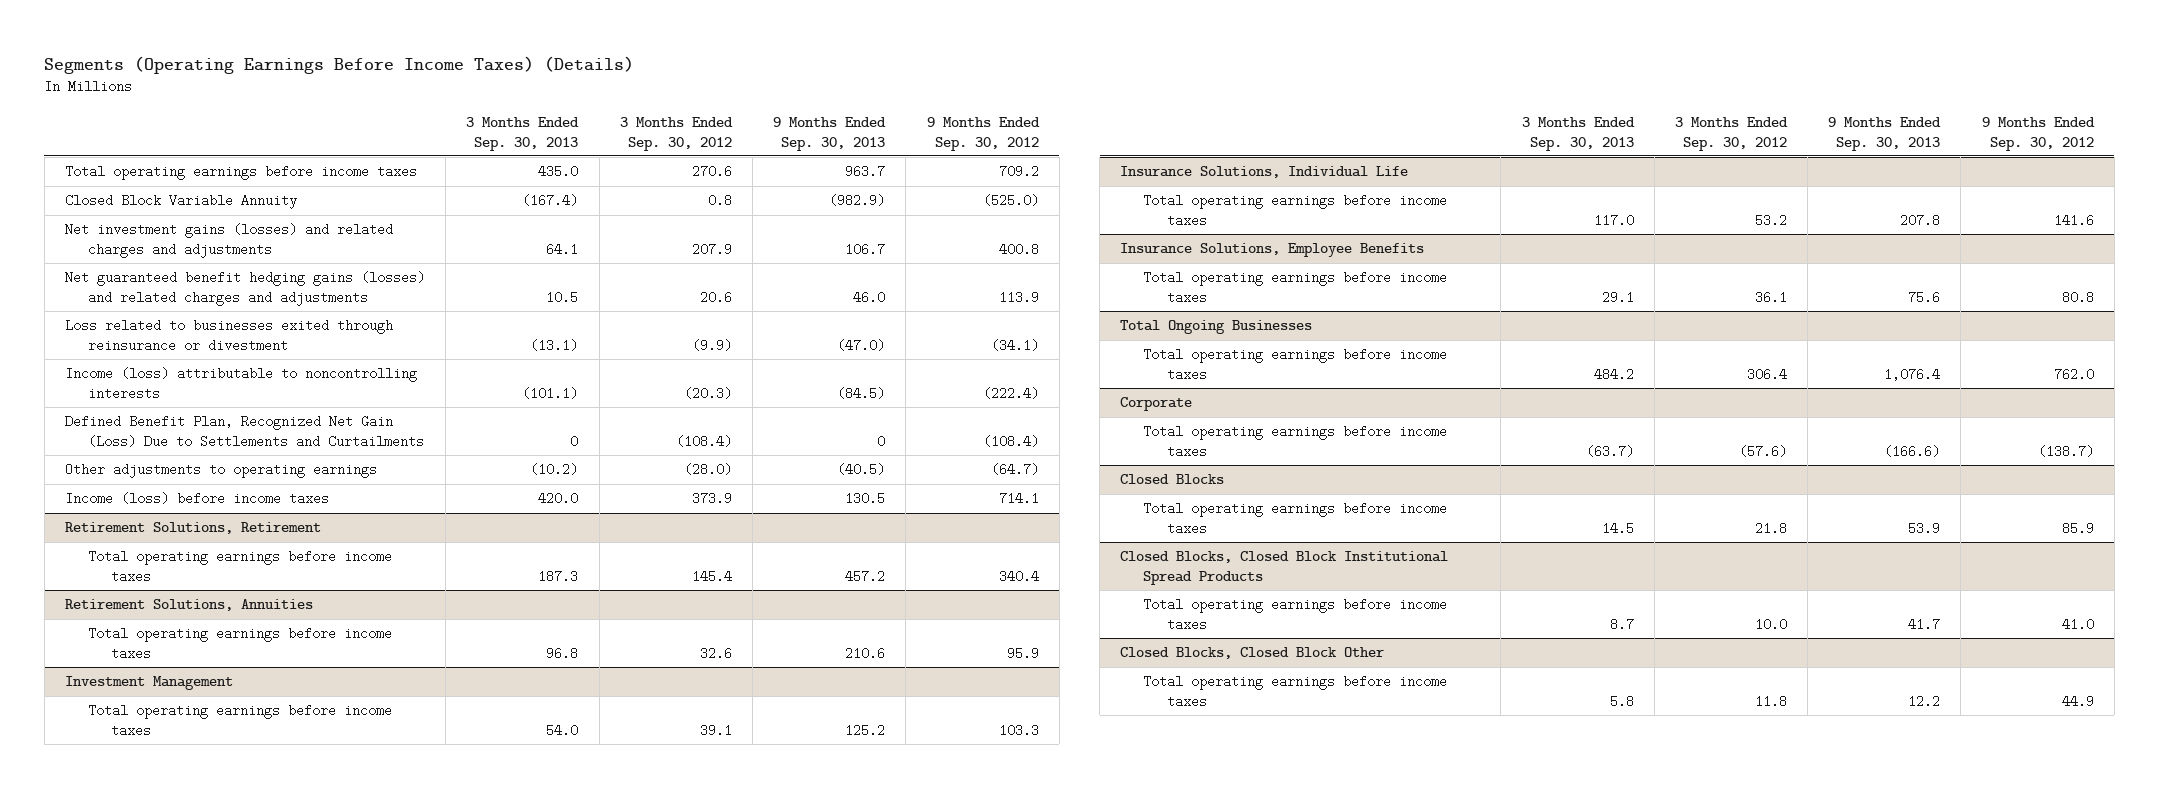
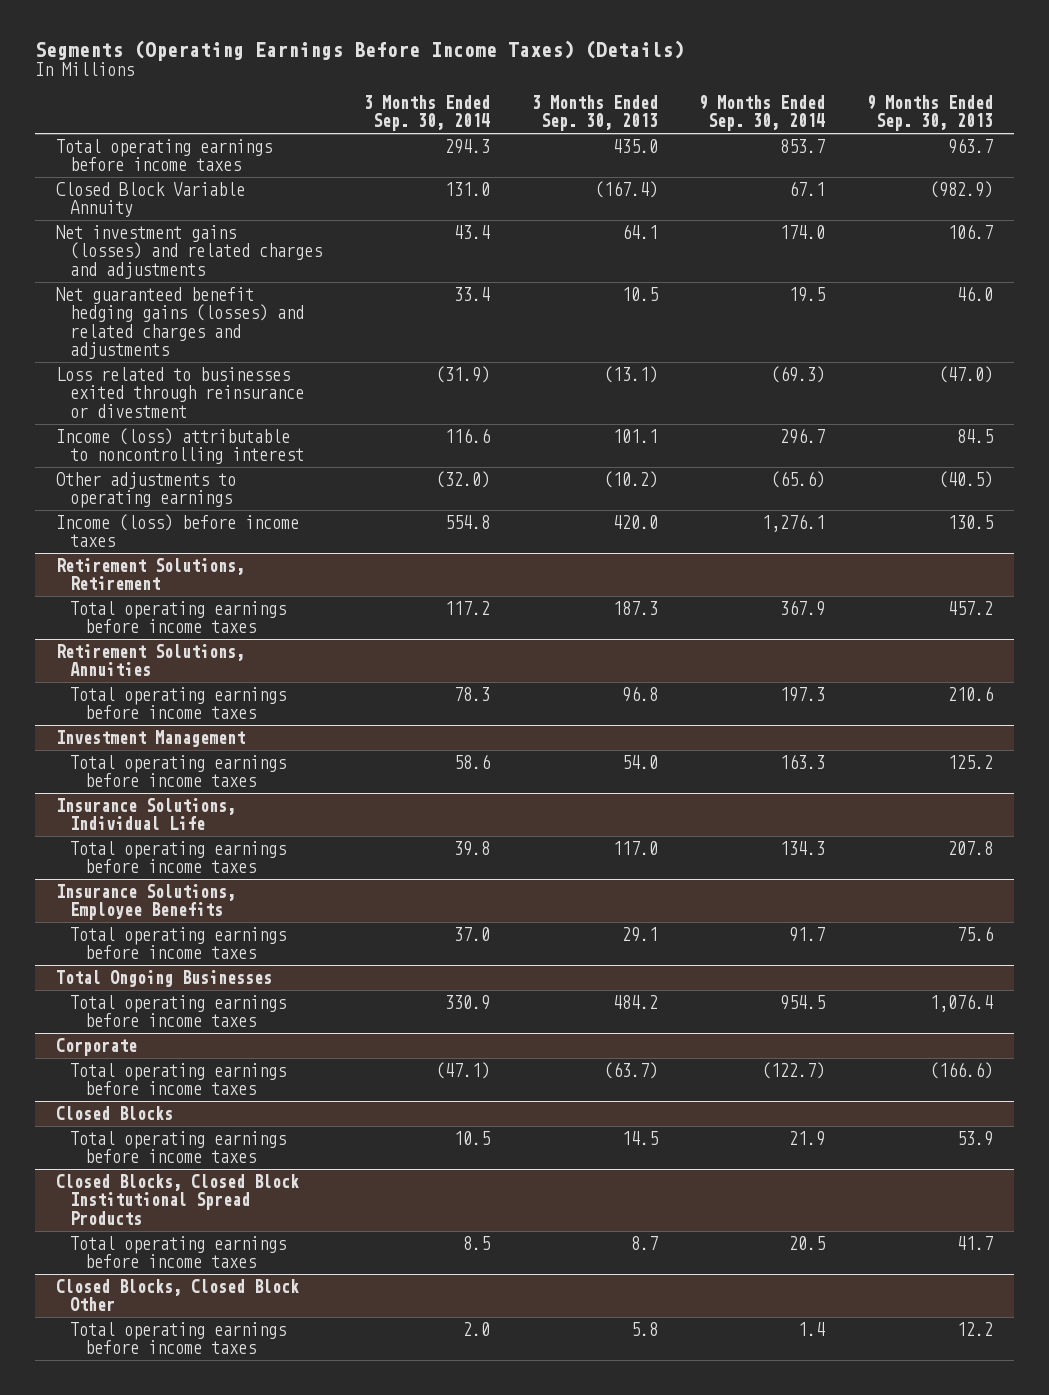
- | 3 Months Ended Sep. 30, 2013 | 3 Months Ended Sep. 30, 2012 | 9 Months Ended Sep. 30, 2013 | 9 Months Ended Sep. 30, 2012
+ | 3 Months Ended Sep. 30, 2014 | 3 Months Ended Sep. 30, 2013 | 9 Months Ended Sep. 30, 2014 | 9 Months Ended Sep. 30, 2013
- Income (loss) attributable to noncontrolling interests | (101.1) | (20.3) | (84.5) | (222.4)
- Defined Benefit Plan, Recognized Net Gain (Loss) Due to Settlements and Curtailments | 0 | (108.4) | 0 | (108.4)
+ Income (loss) attributable to noncontrolling interest | 116.6 | 101.1 | 296.7 | 84.5

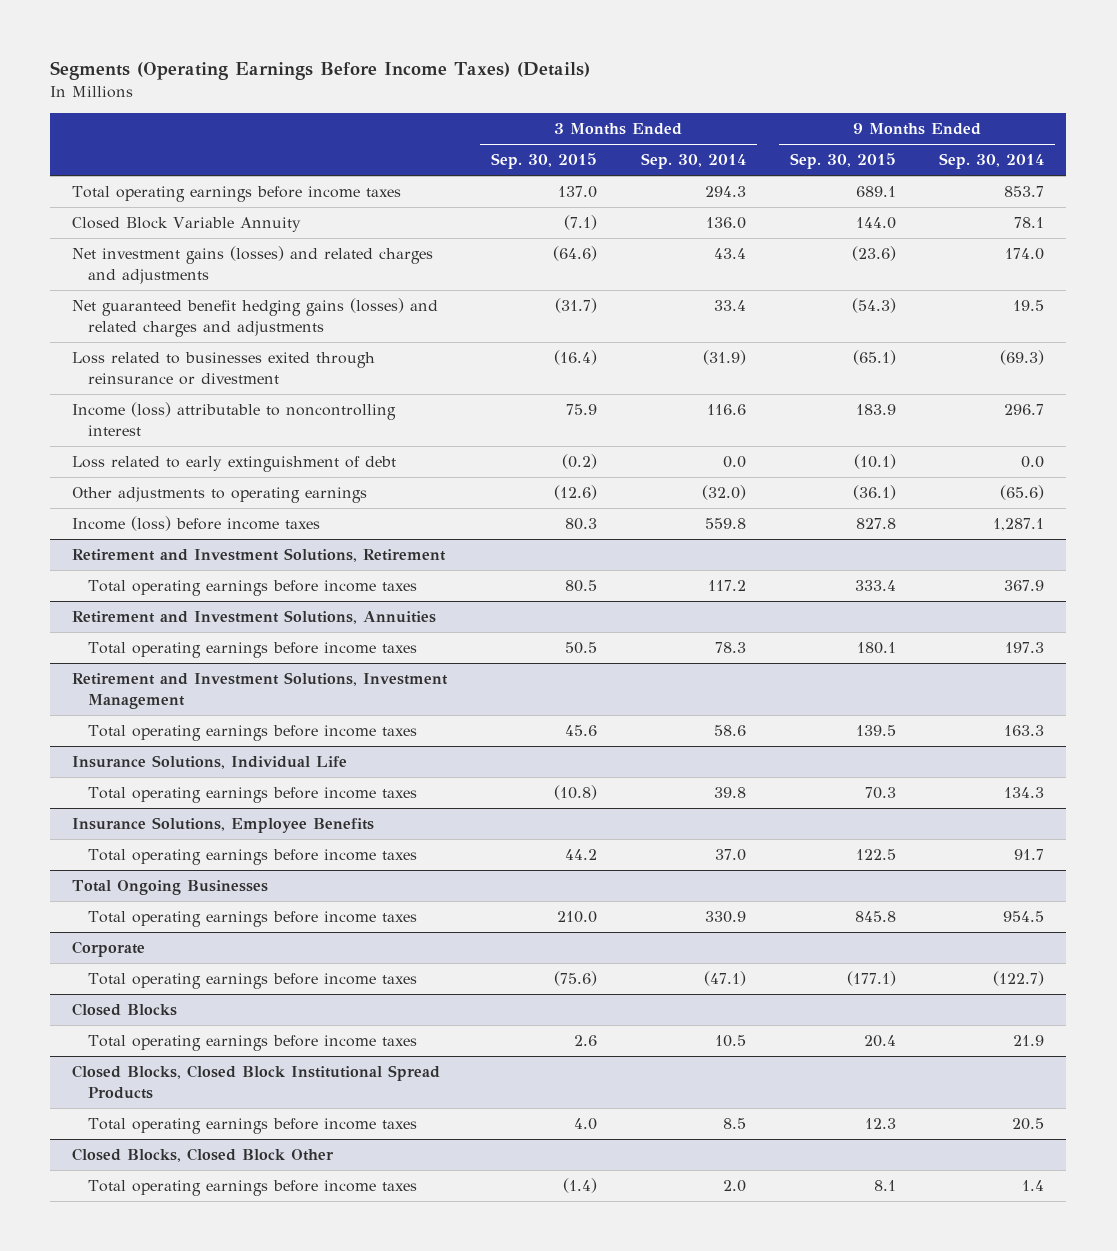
- | 3 Months Ended Sep. 30, 2014 | 3 Months Ended Sep. 30, 2013 | 9 Months Ended Sep. 30, 2014 | 9 Months Ended Sep. 30, 2013
+ | 3 Months Ended Sep. 30, 2015 | 3 Months Ended Sep. 30, 2014 | 9 Months Ended Sep. 30, 2015 | 9 Months Ended Sep. 30, 2014
- Closed Block Variable Annuity | 131.0 | (167.4) | 67.1 | (982.9)
+ Closed Block Variable Annuity | (7.1) | 136.0 | 144.0 | 78.1
+ Loss related to early extinguishment of debt | (0.2) | 0.0 | (10.1) | 0.0
- Income (loss) before income taxes | 554.8 | 420.0 | 1,276.1 | 130.5
- Retirement Solutions, Retirement
+ Income (loss) before income taxes | 80.3 | 559.8 | 827.8 | 1,287.1
+ Retirement and Investment Solutions, Retirement
- Retirement Solutions, Annuities
+ Retirement and Investment Solutions, Annuities
- Investment Management
+ Retirement and Investment Solutions, Investment Management

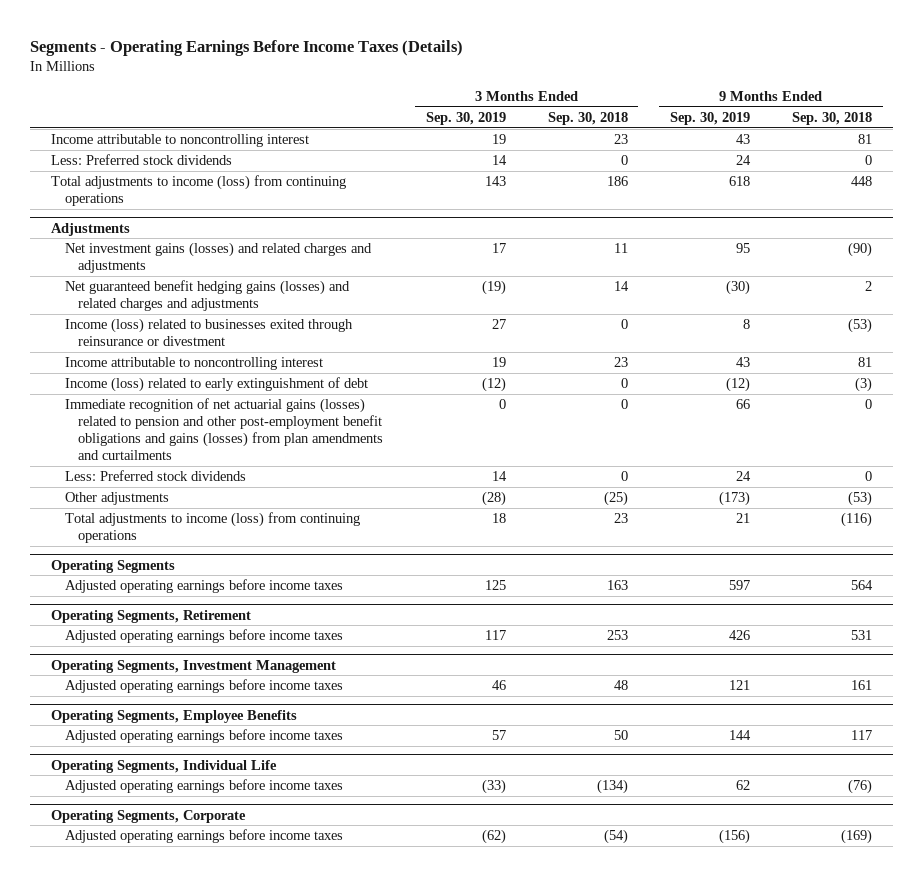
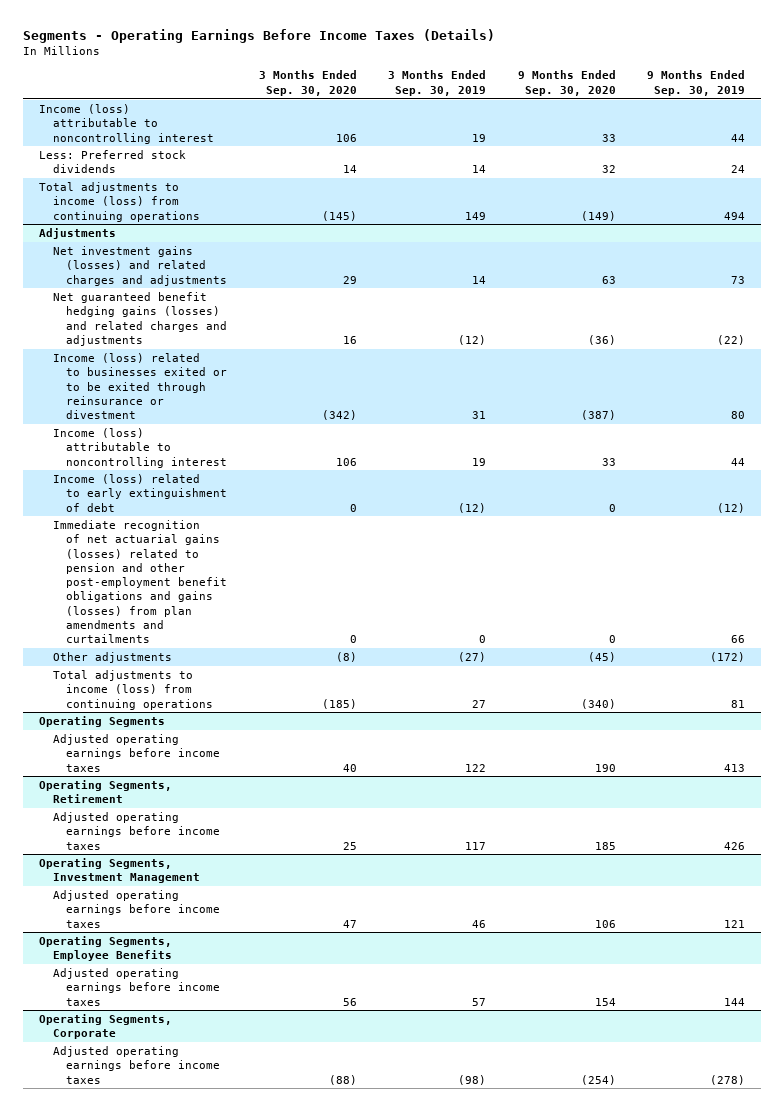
- | 3 Months Ended Sep. 30, 2019 | 3 Months Ended Sep. 30, 2018 | 9 Months Ended Sep. 30, 2019 | 9 Months Ended Sep. 30, 2018
+ | 3 Months Ended Sep. 30, 2020 | 3 Months Ended Sep. 30, 2019 | 9 Months Ended Sep. 30, 2020 | 9 Months Ended Sep. 30, 2019
- Income attributable to noncontrolling interest | 19 | 23 | 43 | 81
+ Income (loss) attributable to noncontrolling interest | 106 | 19 | 33 | 44
- Total adjustments to income (loss) from continuing operations | 143 | 186 | 618 | 448
+ Total adjustments to income (loss) from continuing operations | (145) | 149 | (149) | 494
@ Adjustments
- Net investment gains (losses) and related charges and adjustments | 17 | 11 | 95 | (90)
- Net guaranteed benefit hedging gains (losses) and related charges and adjustments | (19) | 14 | (30) | 2
- Income (loss) related to businesses exited through reinsurance or divestment | 27 | 0 | 8 | (53)
- Income attributable to noncontrolling interest | 19 | 23 | 43 | 81
+ Net investment gains (losses) and related charges and adjustments | 29 | 14 | 63 | 73
+ Net guaranteed benefit hedging gains (losses) and related charges and adjustments | 16 | (12) | (36) | (22)
+ Income (loss) related to businesses exited or to be exited through reinsurance or divestment | (342) | 31 | (387) | 80
+ Income (loss) attributable to noncontrolling interest | 106 | 19 | 33 | 44
- Less: Preferred stock dividends | 14 | 0 | 24 | 0
- Other adjustments | (28) | (25) | (173) | (53)
- Total adjustments to income (loss) from continuing operations | 18 | 23 | 21 | (116)
+ Other adjustments | (8) | (27) | (45) | (172)
+ Total adjustments to income (loss) from continuing operations | (185) | 27 | (340) | 81
@ Operating Segments
- Adjusted operating earnings before income taxes | 125 | 163 | 597 | 564
+ Adjusted operating earnings before income taxes | 40 | 122 | 190 | 413
- Operating Segments, Individual Life
- Adjusted operating earnings before income taxes | (33) | (134) | 62 | (76)
@ Operating Segments, Corporate
- Adjusted operating earnings before income taxes | (62) | (54) | (156) | (169)
+ Adjusted operating earnings before income taxes | (88) | (98) | (254) | (278)

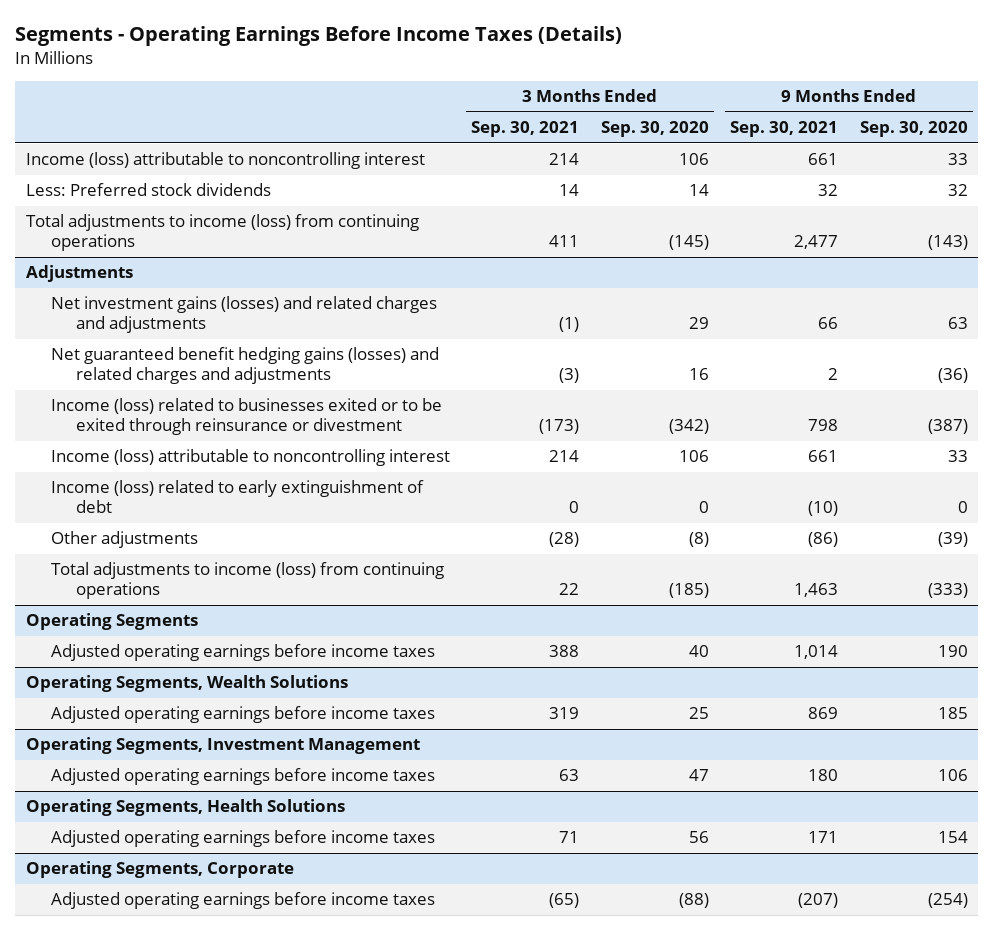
- | 3 Months Ended Sep. 30, 2020 | 3 Months Ended Sep. 30, 2019 | 9 Months Ended Sep. 30, 2020 | 9 Months Ended Sep. 30, 2019
+ | 3 Months Ended Sep. 30, 2021 | 3 Months Ended Sep. 30, 2020 | 9 Months Ended Sep. 30, 2021 | 9 Months Ended Sep. 30, 2020
- Total adjustments to income (loss) from continuing operations | (145) | 149 | (149) | 494
+ Total adjustments to income (loss) from continuing operations | 411 | (145) | 2,477 | (143)
@ Adjustments
- Immediate recognition of net actuarial gains (losses) related to pension and other post-employment benefit obligations and gains (losses) from plan amendments and curtailments | 0 | 0 | 0 | 66
- Other adjustments | (8) | (27) | (45) | (172)
- Total adjustments to income (loss) from continuing operations | (185) | 27 | (340) | 81
+ Other adjustments | (28) | (8) | (86) | (39)
+ Total adjustments to income (loss) from continuing operations | 22 | (185) | 1,463 | (333)
- Operating Segments, Retirement
+ Operating Segments, Wealth Solutions
- Operating Segments, Employee Benefits
+ Operating Segments, Health Solutions

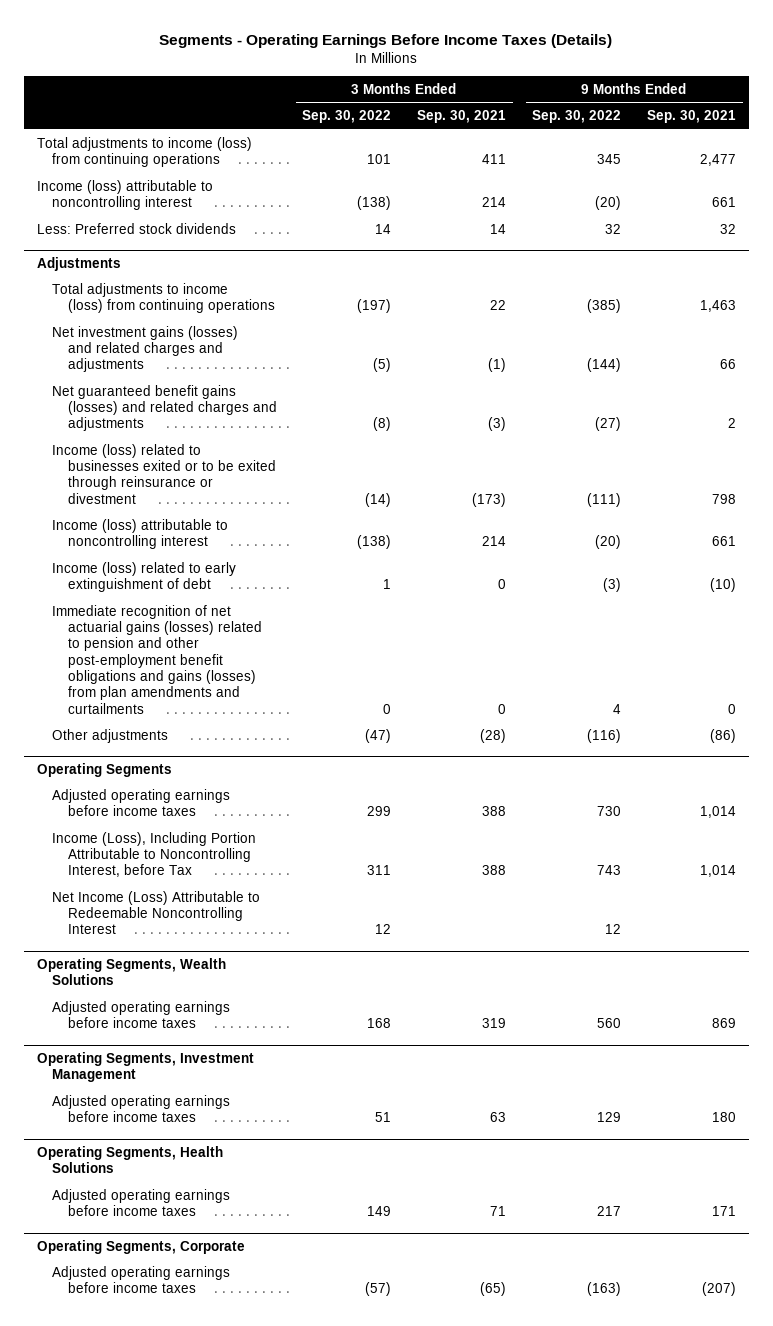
- | 3 Months Ended Sep. 30, 2021 | 3 Months Ended Sep. 30, 2020 | 9 Months Ended Sep. 30, 2021 | 9 Months Ended Sep. 30, 2020
+ | 3 Months Ended Sep. 30, 2022 | 3 Months Ended Sep. 30, 2021 | 9 Months Ended Sep. 30, 2022 | 9 Months Ended Sep. 30, 2021
moved up: Total adjustments to income (loss) from continuing operations | 101 | 411 | 345 | 2,477
@ Adjustments
moved up: Total adjustments to income (loss) from continuing operations | (197) | 22 | (385) | 1,463
- Net guaranteed benefit hedging gains (losses) and related charges and adjustments | (3) | 16 | 2 | (36)
+ Net guaranteed benefit gains (losses) and related charges and adjustments | (8) | (3) | (27) | 2
+ Immediate recognition of net actuarial gains (losses) related to pension and other post-employment benefit obligations and gains (losses) from plan amendments and curtailments | 0 | 0 | 4 | 0
@ Operating Segments
+ Income (Loss), Including Portion Attributable to Noncontrolling Interest, before Tax | 311 | 388 | 743 | 1,014
+ Net Income (Loss) Attributable to Redeemable Noncontrolling Interest | 12 | | 12 |

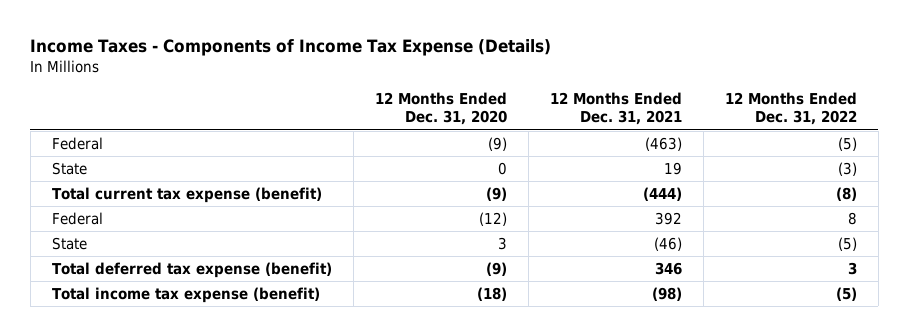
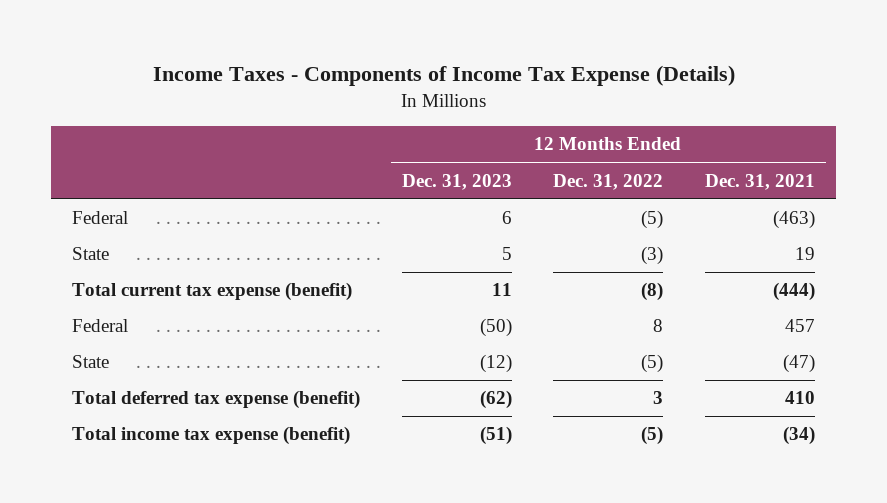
- | 12 Months Ended Dec. 31, 2020 | 12 Months Ended Dec. 31, 2021 | 12 Months Ended Dec. 31, 2022
+ | 12 Months Ended Dec. 31, 2023 | 12 Months Ended Dec. 31, 2022 | 12 Months Ended Dec. 31, 2021
- Federal | (12) | 392 | 8
- State | 3 | (46) | (5)
- Total deferred tax expense (benefit) | (9) | 346 | 3
- Total income tax expense (benefit) | (18) | (98) | (5)
+ Federal | (50) | 8 | 457
+ State | (12) | (5) | (47)
+ Total deferred tax expense (benefit) | (62) | 3 | 410
+ Total income tax expense (benefit) | (51) | (5) | (34)

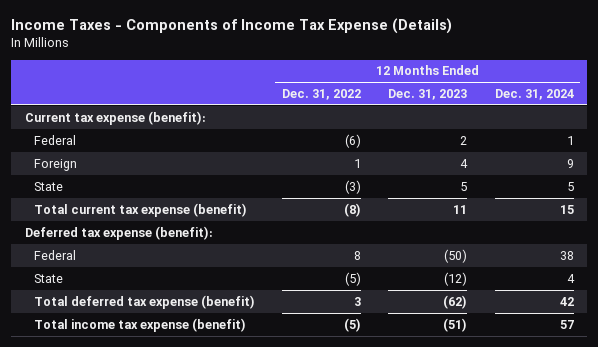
- | 12 Months Ended Dec. 31, 2023 | 12 Months Ended Dec. 31, 2022 | 12 Months Ended Dec. 31, 2021
+ | 12 Months Ended Dec. 31, 2022 | 12 Months Ended Dec. 31, 2023 | 12 Months Ended Dec. 31, 2024
- Federal | 6 | (5) | (463)
+ Current tax expense (benefit):
+ Federal | (6) | 2 | 1
+ Foreign | 1 | 4 | 9
+ Deferred tax expense (benefit):

